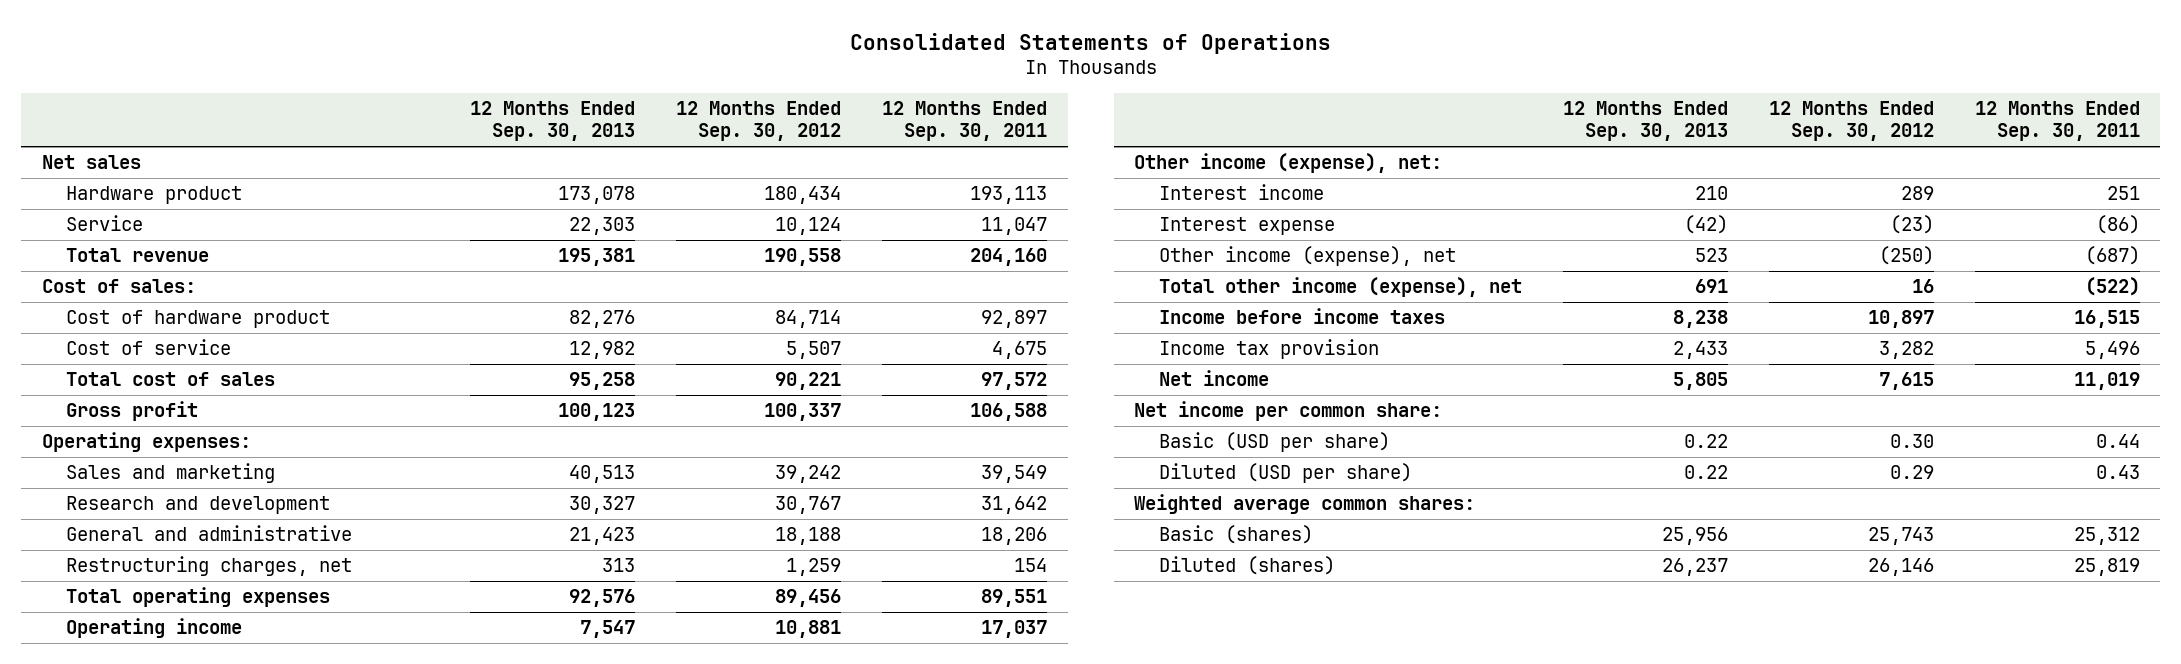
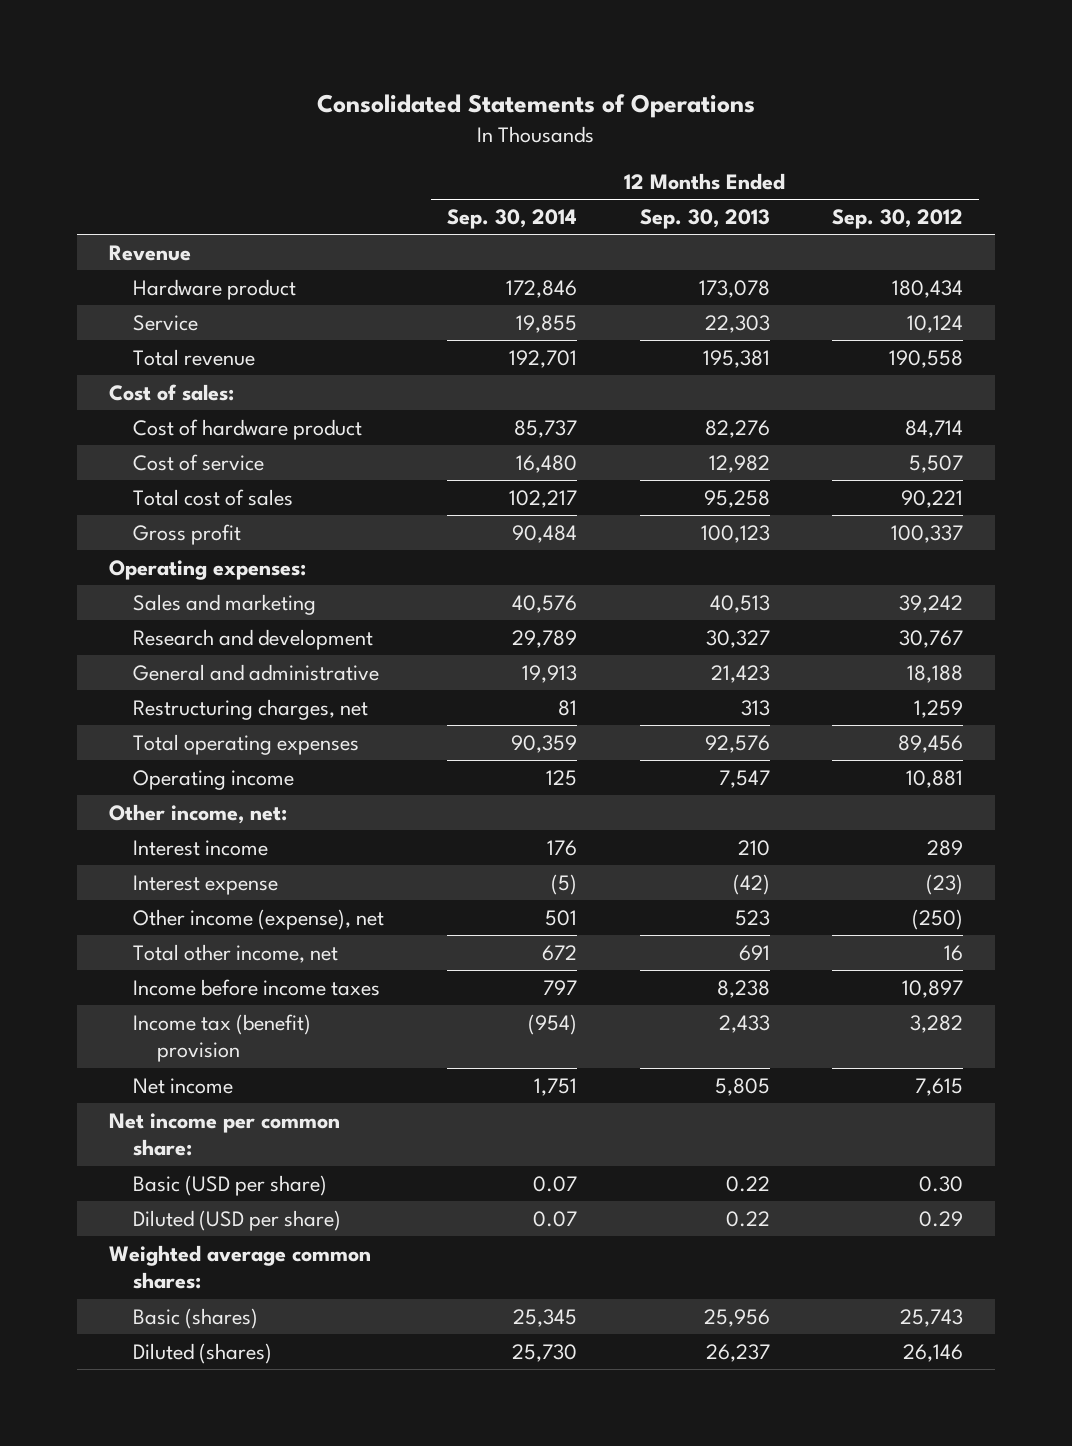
- | 12 Months Ended Sep. 30, 2013 | 12 Months Ended Sep. 30, 2012 | 12 Months Ended Sep. 30, 2011
+ | 12 Months Ended Sep. 30, 2014 | 12 Months Ended Sep. 30, 2013 | 12 Months Ended Sep. 30, 2012
- Net sales
+ Revenue
- Other income (expense), net:
+ Other income, net:
- Total other income (expense), net | 691 | 16 | (522)
+ Total other income, net | 672 | 691 | 16
- Income tax provision | 2,433 | 3,282 | 5,496
+ Income tax (benefit) provision | (954) | 2,433 | 3,282

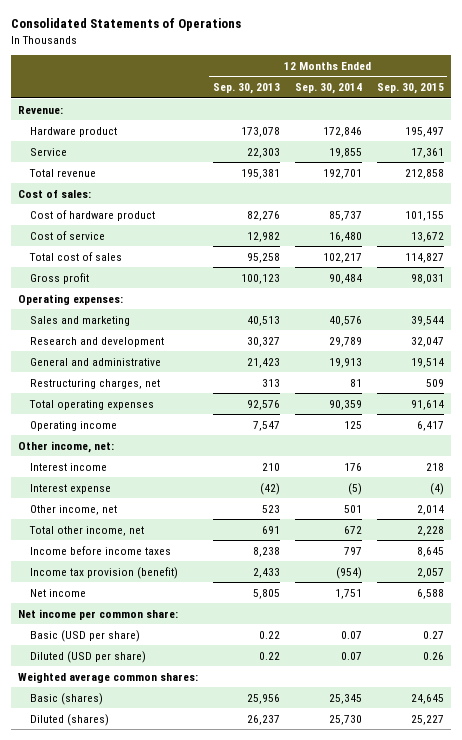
- | 12 Months Ended Sep. 30, 2014 | 12 Months Ended Sep. 30, 2013 | 12 Months Ended Sep. 30, 2012
+ | 12 Months Ended Sep. 30, 2013 | 12 Months Ended Sep. 30, 2014 | 12 Months Ended Sep. 30, 2015
- Revenue
+ Revenue:
- Other income (expense), net | 501 | 523 | (250)
+ Other income, net | 523 | 501 | 2,014
- Income tax (benefit) provision | (954) | 2,433 | 3,282
+ Income tax provision (benefit) | 2,433 | (954) | 2,057

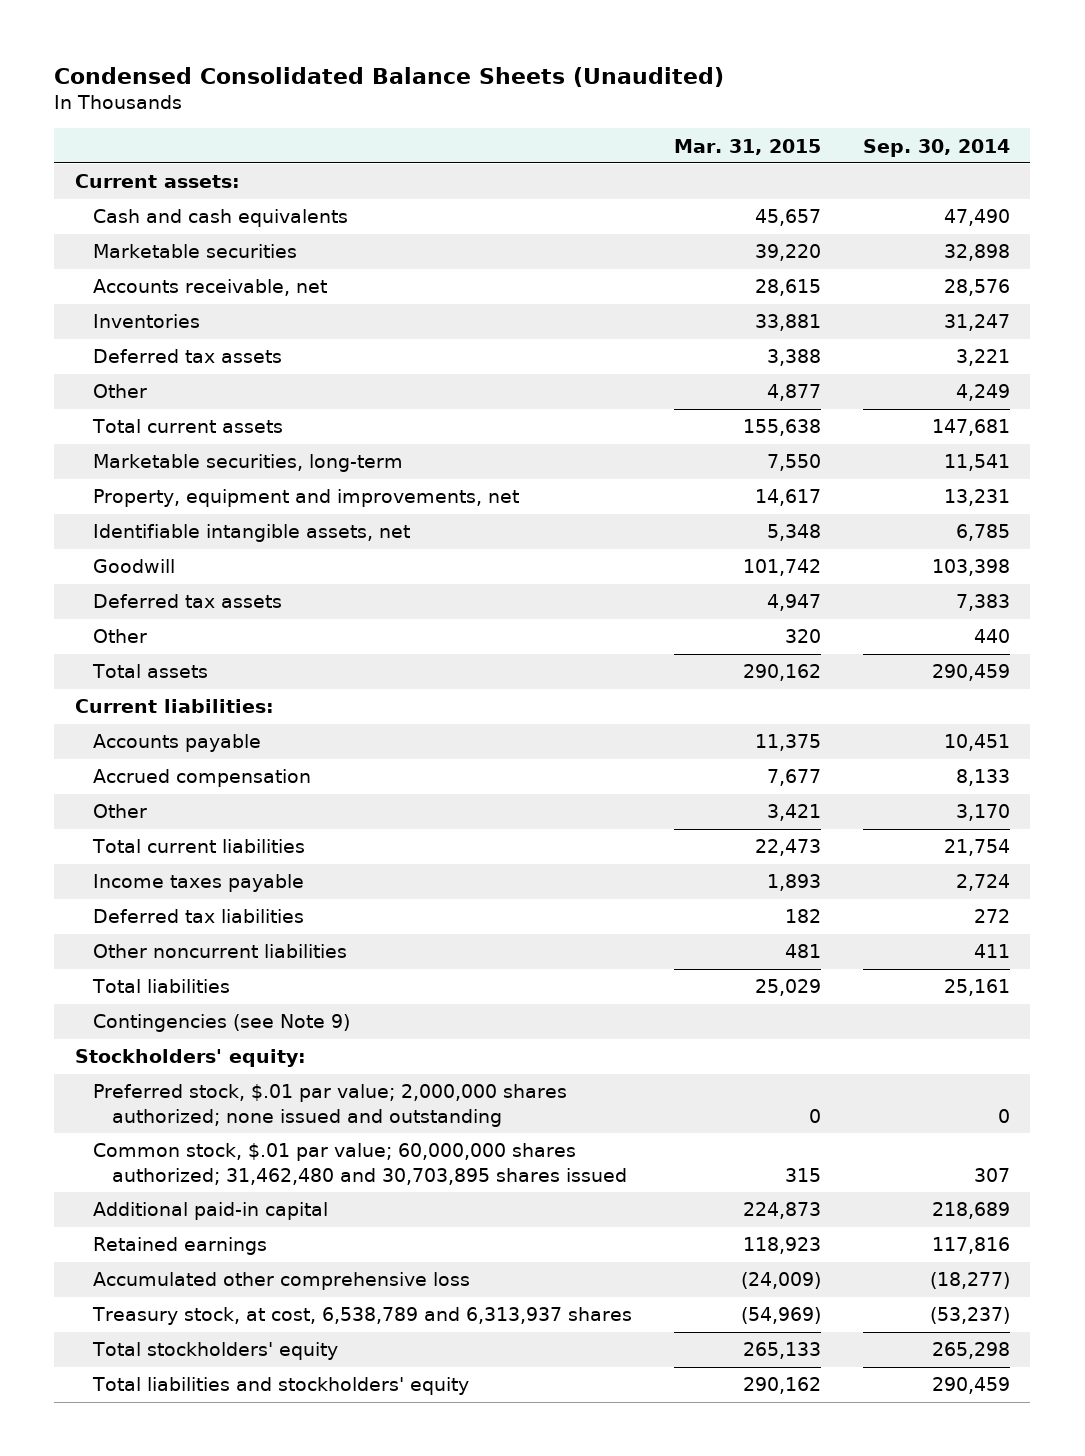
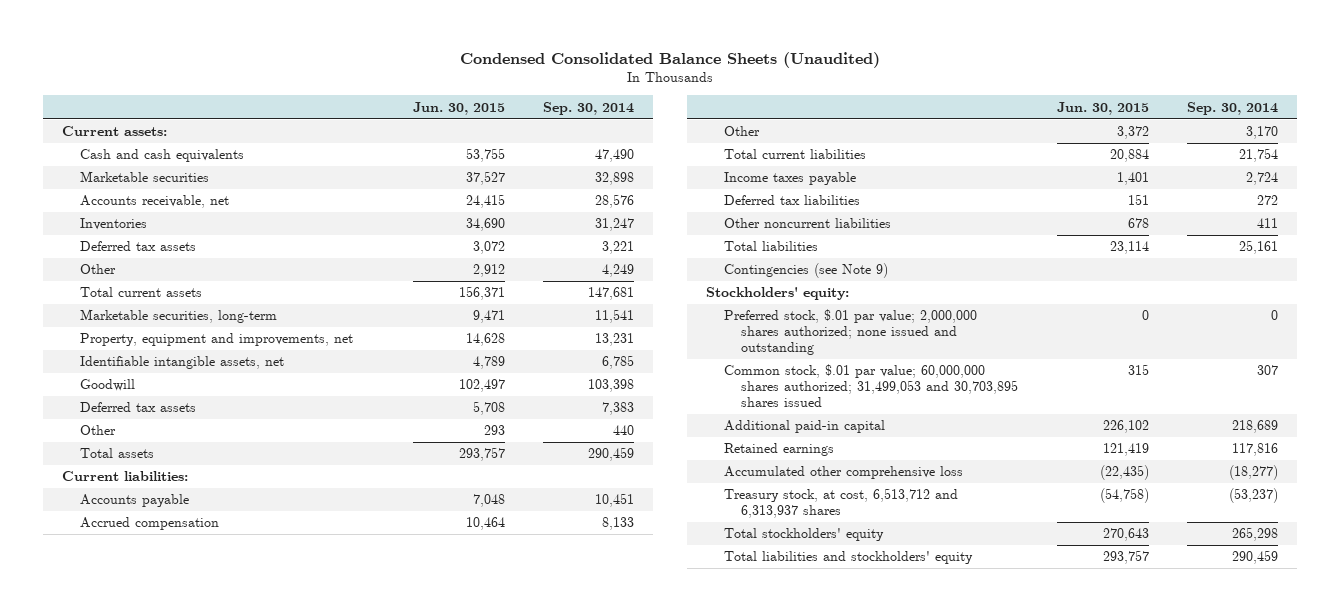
- | Mar. 31, 2015 | Sep. 30, 2014
+ | Jun. 30, 2015 | Sep. 30, 2014
- Common stock, $.01 par value; 60,000,000 shares authorized; 31,462,480 and 30,703,895 shares issued | 315 | 307
+ Common stock, $.01 par value; 60,000,000 shares authorized; 31,499,053 and 30,703,895 shares issued | 315 | 307
- Treasury stock, at cost, 6,538,789 and 6,313,937 shares | (54,969) | (53,237)
+ Treasury stock, at cost, 6,513,712 and 6,313,937 shares | (54,758) | (53,237)

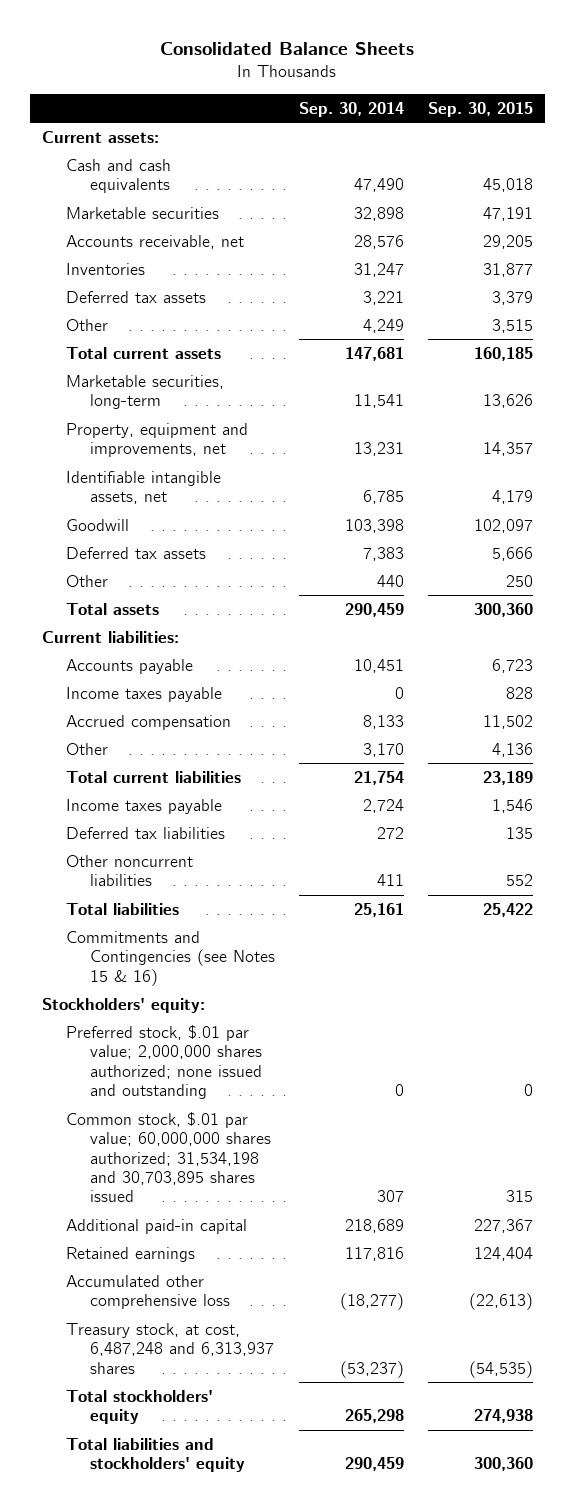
- Condensed Consolidated Balance Sheets (Unaudited)
+ Consolidated Balance Sheets
- | Jun. 30, 2015 | Sep. 30, 2014
+ | Sep. 30, 2014 | Sep. 30, 2015
+ Income taxes payable | 0 | 828
- Contingencies (see Note 9)
+ Commitments and Contingencies (see Notes 15 & 16)
- Common stock, $.01 par value; 60,000,000 shares authorized; 31,499,053 and 30,703,895 shares issued | 315 | 307
+ Common stock, $.01 par value; 60,000,000 shares authorized; 31,534,198 and 30,703,895 shares issued | 307 | 315
- Treasury stock, at cost, 6,513,712 and 6,313,937 shares | (54,758) | (53,237)
+ Treasury stock, at cost, 6,487,248 and 6,313,937 shares | (53,237) | (54,535)

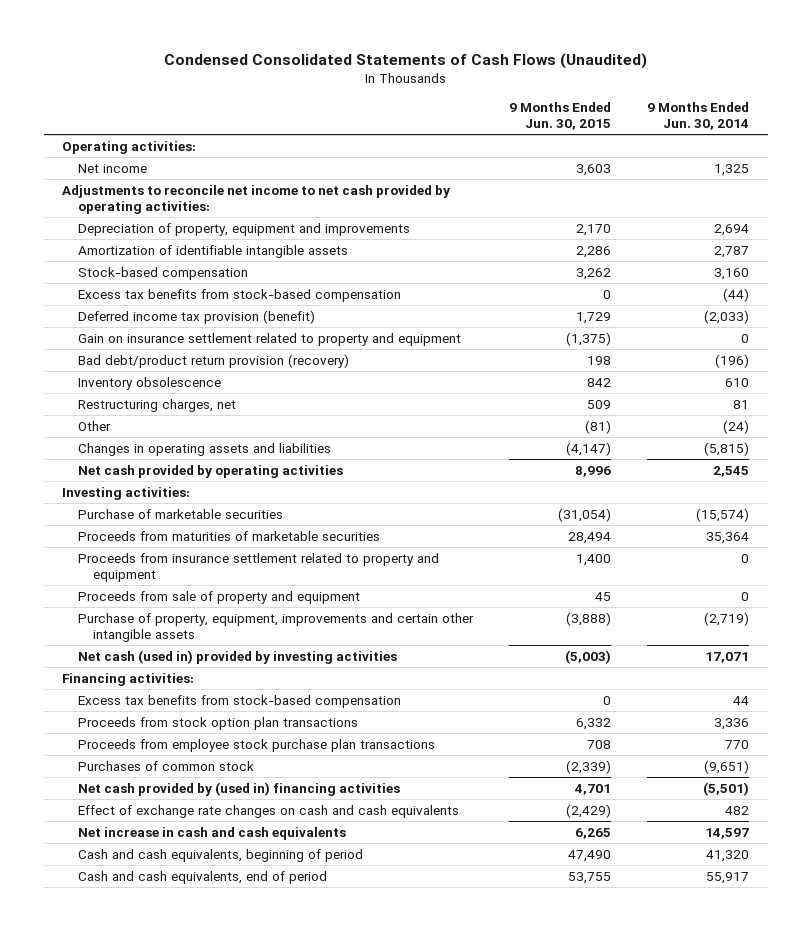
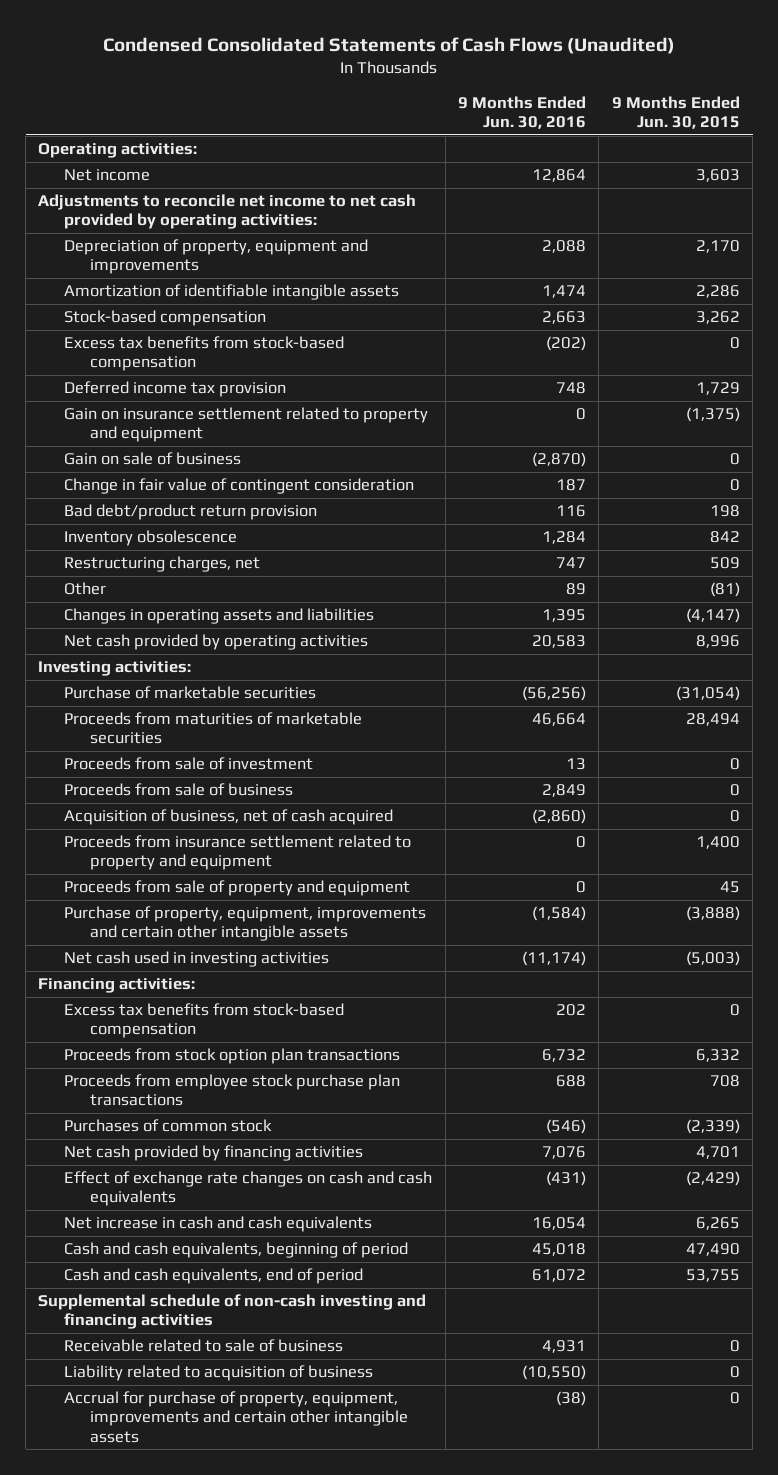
- | 9 Months Ended Jun. 30, 2015 | 9 Months Ended Jun. 30, 2014
+ | 9 Months Ended Jun. 30, 2016 | 9 Months Ended Jun. 30, 2015
- Deferred income tax provision (benefit) | 1,729 | (2,033)
+ Deferred income tax provision | 748 | 1,729
- Bad debt/product return provision (recovery) | 198 | (196)
+ Gain on sale of business | (2,870) | 0
+ Change in fair value of contingent consideration | 187 | 0
+ Bad debt/product return provision | 116 | 198
+ Proceeds from sale of investment | 13 | 0
+ Proceeds from sale of business | 2,849 | 0
+ Acquisition of business, net of cash acquired | (2,860) | 0
- Net cash (used in) provided by investing activities | (5,003) | 17,071
+ Net cash used in investing activities | (11,174) | (5,003)
- Net cash provided by (used in) financing activities | 4,701 | (5,501)
+ Net cash provided by financing activities | 7,076 | 4,701
+ Supplemental schedule of non-cash investing and financing activities
+ Receivable related to sale of business | 4,931 | 0
+ Liability related to acquisition of business | (10,550) | 0
+ Accrual for purchase of property, equipment, improvements and certain other intangible assets | (38) | 0

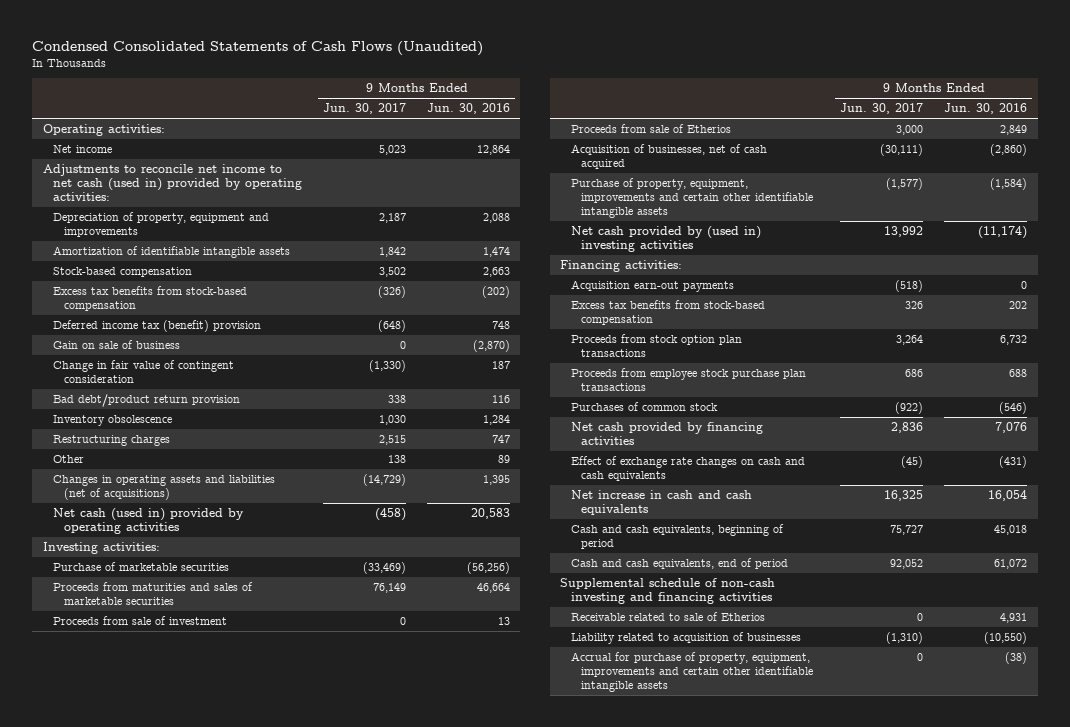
- | 9 Months Ended Jun. 30, 2016 | 9 Months Ended Jun. 30, 2015
+ | 9 Months Ended Jun. 30, 2017 | 9 Months Ended Jun. 30, 2016
- Adjustments to reconcile net income to net cash provided by operating activities:
+ Adjustments to reconcile net income to net cash (used in) provided by operating activities:
- Deferred income tax provision | 748 | 1,729
- Gain on insurance settlement related to property and equipment | 0 | (1,375)
+ Deferred income tax (benefit) provision | (648) | 748
- Restructuring charges, net | 747 | 509
+ Restructuring charges | 2,515 | 747
- Changes in operating assets and liabilities | 1,395 | (4,147)
- Net cash provided by operating activities | 20,583 | 8,996
+ Changes in operating assets and liabilities (net of acquisitions) | (14,729) | 1,395
+ Net cash (used in) provided by operating activities | (458) | 20,583
- Proceeds from maturities of marketable securities | 46,664 | 28,494
+ Proceeds from maturities and sales of marketable securities | 76,149 | 46,664
- Proceeds from sale of business | 2,849 | 0
- Acquisition of business, net of cash acquired | (2,860) | 0
- Proceeds from insurance settlement related to property and equipment | 0 | 1,400
- Proceeds from sale of property and equipment | 0 | 45
- Purchase of property, equipment, improvements and certain other intangible assets | (1,584) | (3,888)
- Net cash used in investing activities | (11,174) | (5,003)
+ Proceeds from sale of Etherios | 3,000 | 2,849
+ Acquisition of businesses, net of cash acquired | (30,111) | (2,860)
+ Purchase of property, equipment, improvements and certain other identifiable intangible assets | (1,577) | (1,584)
+ Net cash provided by (used in) investing activities | 13,992 | (11,174)
+ Acquisition earn-out payments | (518) | 0
- Receivable related to sale of business | 4,931 | 0
- Liability related to acquisition of business | (10,550) | 0
- Accrual for purchase of property, equipment, improvements and certain other intangible assets | (38) | 0
+ Receivable related to sale of Etherios | 0 | 4,931
+ Liability related to acquisition of businesses | (1,310) | (10,550)
+ Accrual for purchase of property, equipment, improvements and certain other identifiable intangible assets | 0 | (38)

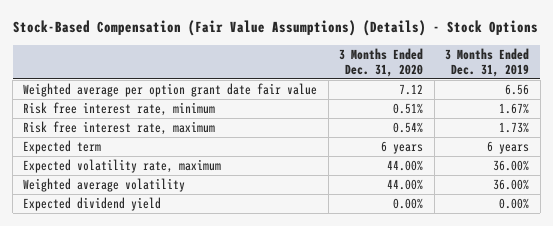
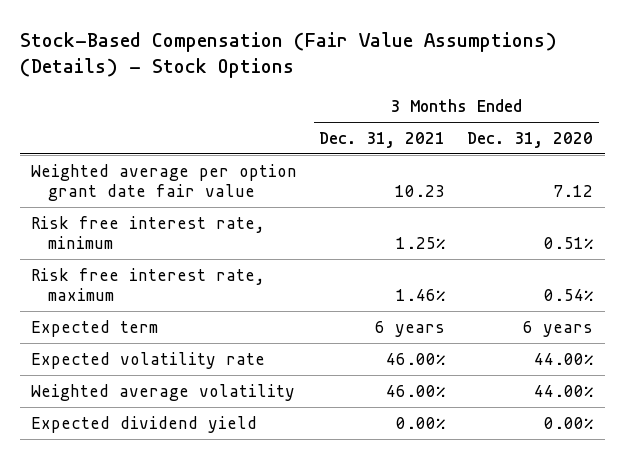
- | 3 Months Ended Dec. 31, 2020 | 3 Months Ended Dec. 31, 2019
+ | 3 Months Ended Dec. 31, 2021 | 3 Months Ended Dec. 31, 2020
- Expected volatility rate, maximum | 44.00% | 36.00%
+ Expected volatility rate | 46.00% | 44.00%

